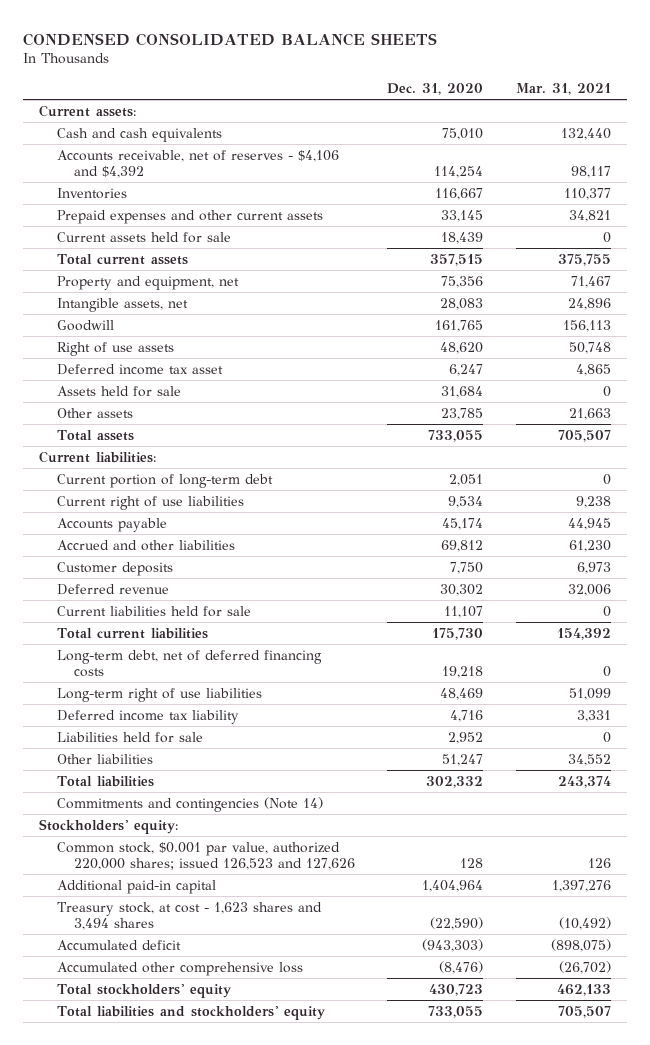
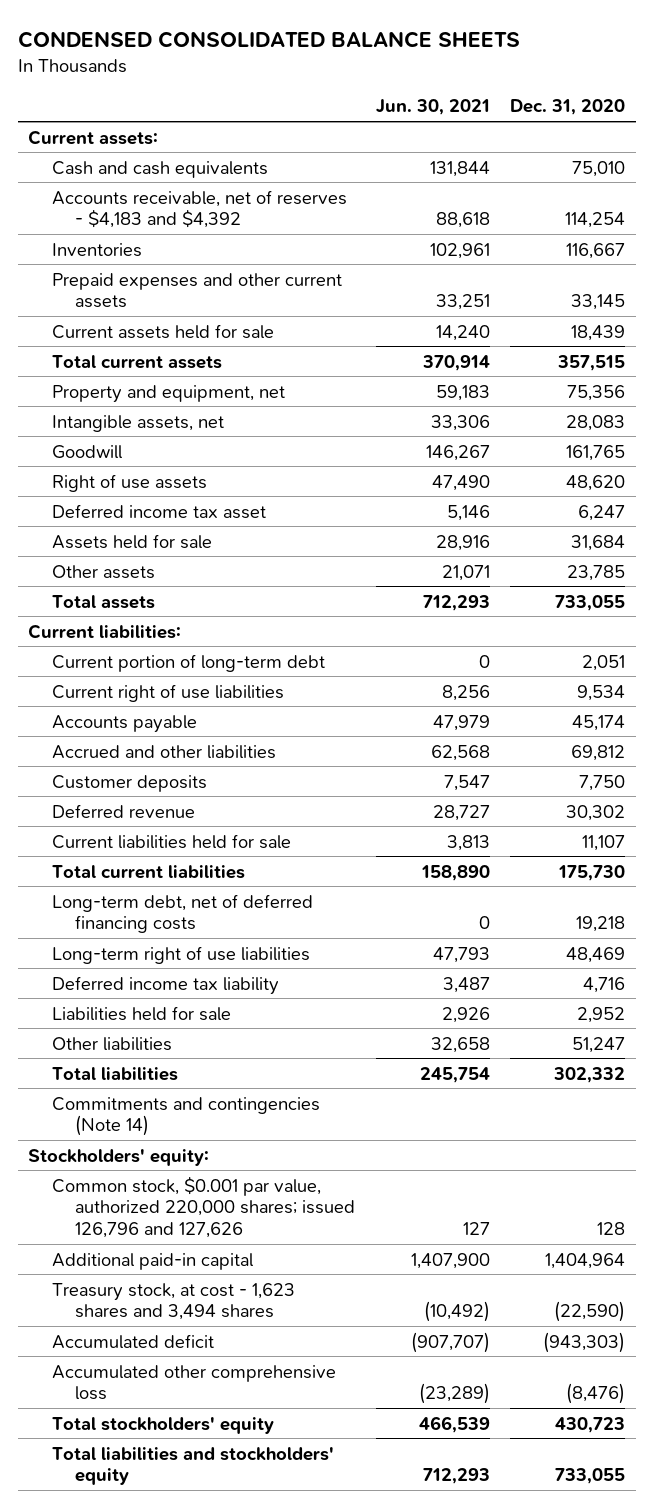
- | Dec. 31, 2020 | Mar. 31, 2021
+ | Jun. 30, 2021 | Dec. 31, 2020
- Accounts receivable, net of reserves - $4,106 and $4,392 | 114,254 | 98,117
+ Accounts receivable, net of reserves - $4,183 and $4,392 | 88,618 | 114,254
- Common stock, $0.001 par value, authorized 220,000 shares; issued 126,523 and 127,626 | 128 | 126
+ Common stock, $0.001 par value, authorized 220,000 shares; issued 126,796 and 127,626 | 127 | 128

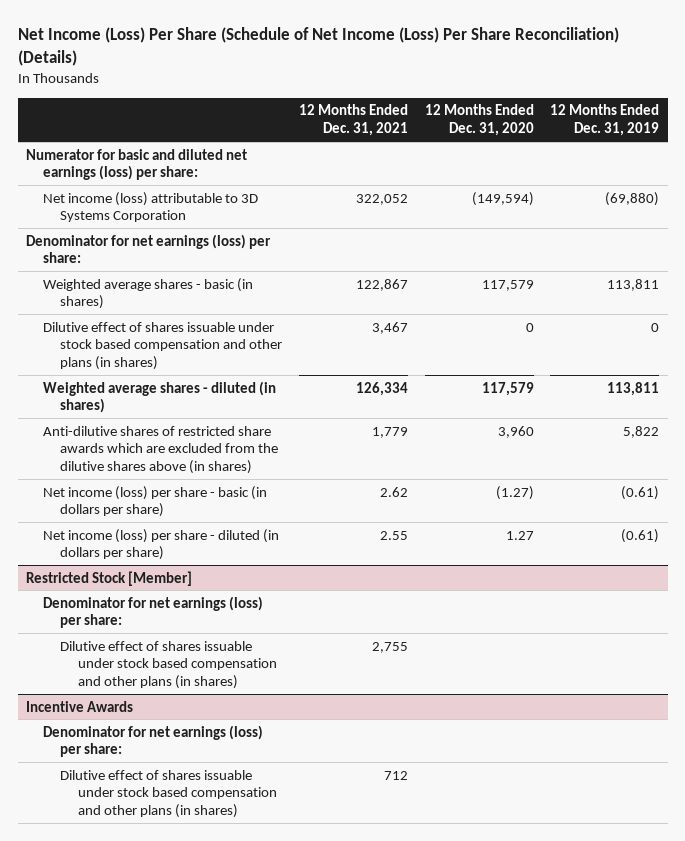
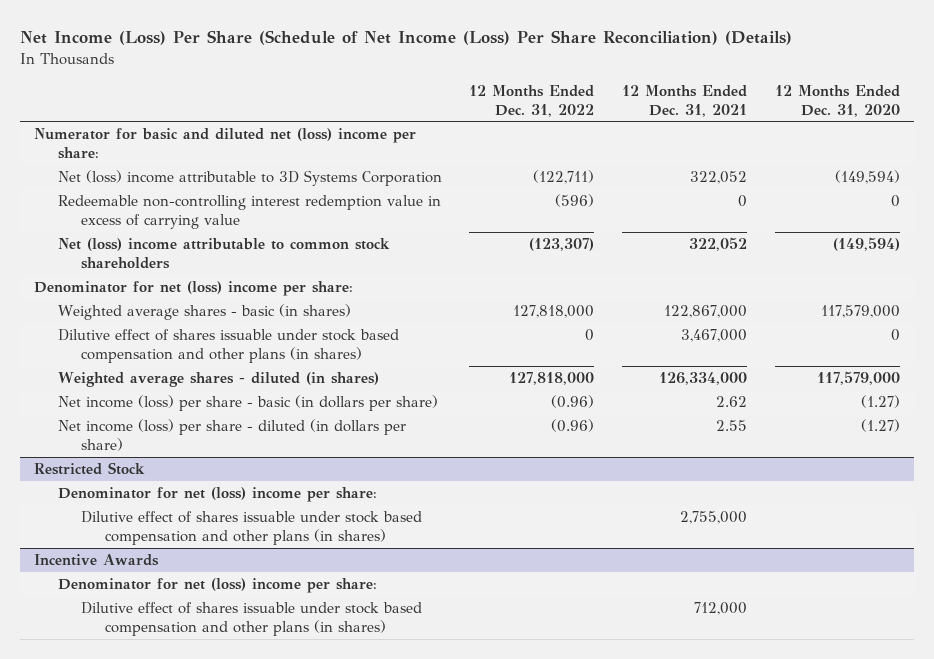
- | 12 Months Ended Dec. 31, 2021 | 12 Months Ended Dec. 31, 2020 | 12 Months Ended Dec. 31, 2019
+ | 12 Months Ended Dec. 31, 2022 | 12 Months Ended Dec. 31, 2021 | 12 Months Ended Dec. 31, 2020
- Numerator for basic and diluted net earnings (loss) per share:
- Net income (loss) attributable to 3D Systems Corporation | 322,052 | (149,594) | (69,880)
- Denominator for net earnings (loss) per share:
- Weighted average shares - basic (in shares) | 122,867 | 117,579 | 113,811
- Dilutive effect of shares issuable under stock based compensation and other plans (in shares) | 3,467 | 0 | 0
- Weighted average shares - diluted (in shares) | 126,334 | 117,579 | 113,811
- Anti-dilutive shares of restricted share awards which are excluded from the dilutive shares above (in shares) | 1,779 | 3,960 | 5,822
+ Numerator for basic and diluted net (loss) income per share:
+ Net (loss) income attributable to 3D Systems Corporation | (122,711) | 322,052 | (149,594)
+ Redeemable non-controlling interest redemption value in excess of carrying value | (596) | 0 | 0
+ Net (loss) income attributable to common stock shareholders | (123,307) | 322,052 | (149,594)
+ Denominator for net (loss) income per share:
+ Weighted average shares - basic (in shares) | 127,818,000 | 122,867,000 | 117,579,000
+ Dilutive effect of shares issuable under stock based compensation and other plans (in shares) | 0 | 3,467,000 | 0
+ Weighted average shares - diluted (in shares) | 127,818,000 | 126,334,000 | 117,579,000
- Net income (loss) per share - diluted (in dollars per share) | 2.55 | 1.27 | (0.61)
- Restricted Stock [Member]
- Denominator for net earnings (loss) per share:
- Dilutive effect of shares issuable under stock based compensation and other plans (in shares) | 2,755 | |
+ Net income (loss) per share - diluted (in dollars per share) | (0.96) | 2.55 | (1.27)
+ Restricted Stock
+ Denominator for net (loss) income per share:
+ Dilutive effect of shares issuable under stock based compensation and other plans (in shares) | | 2,755,000 |
@ Incentive Awards
- Denominator for net earnings (loss) per share:
- Dilutive effect of shares issuable under stock based compensation and other plans (in shares) | 712 | |
+ Denominator for net (loss) income per share:
+ Dilutive effect of shares issuable under stock based compensation and other plans (in shares) | | 712,000 |

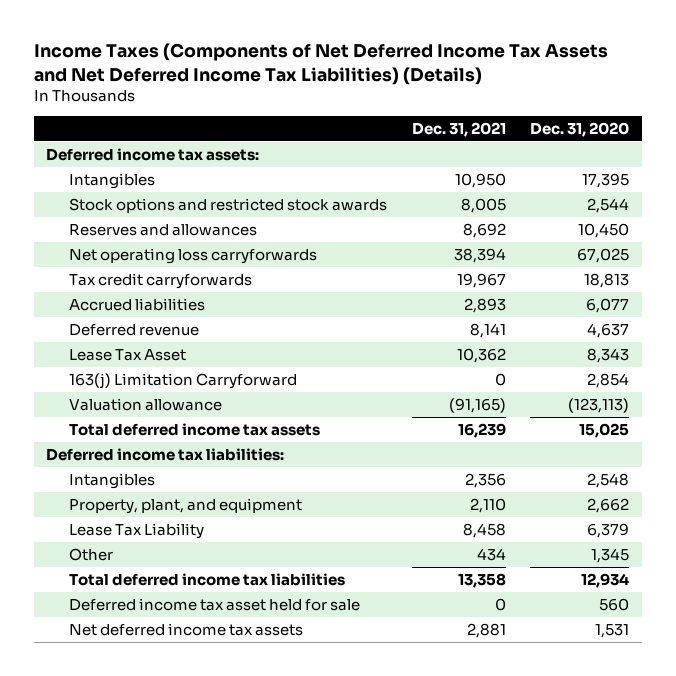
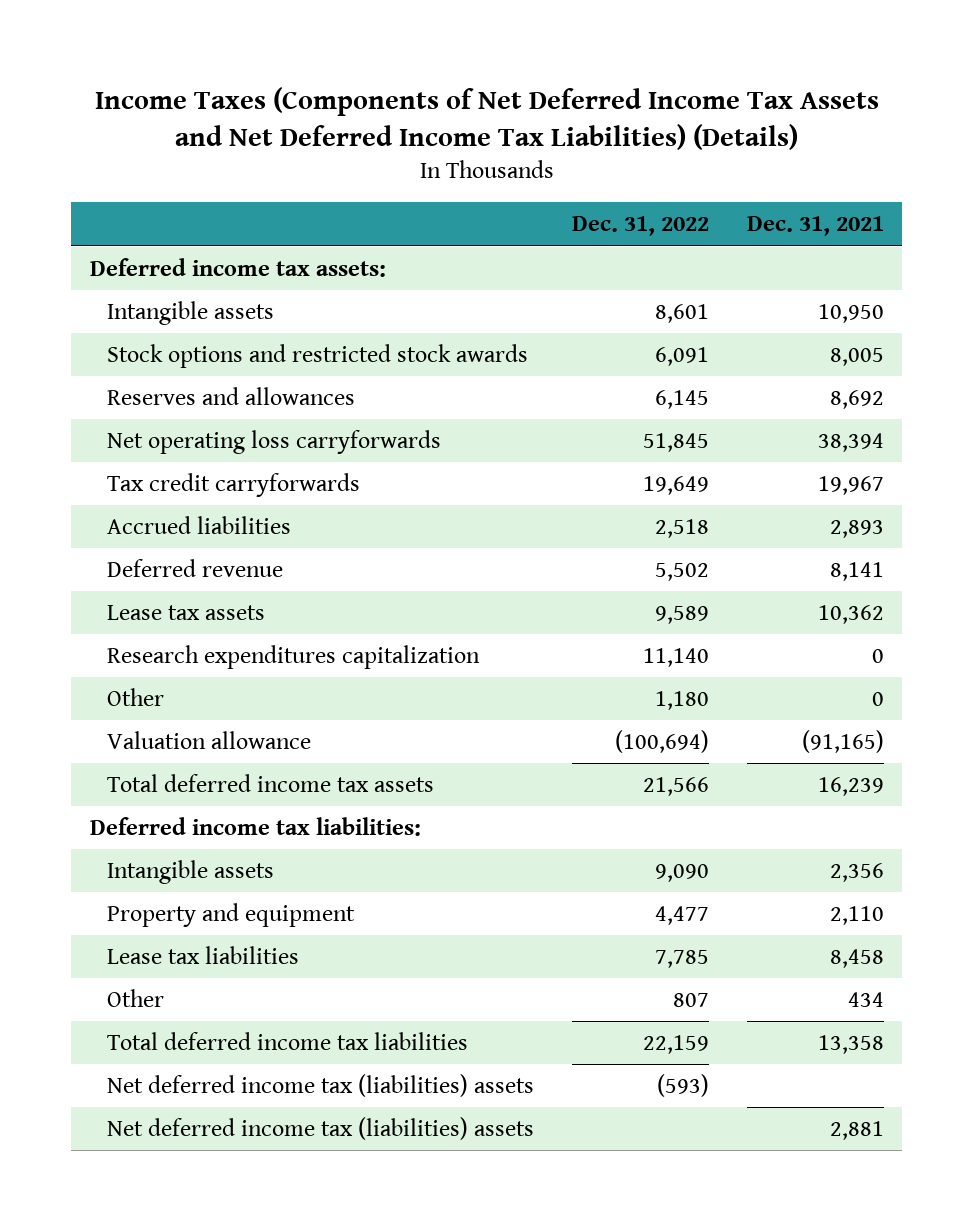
- | Dec. 31, 2021 | Dec. 31, 2020
+ | Dec. 31, 2022 | Dec. 31, 2021
- Intangibles | 10,950 | 17,395
+ Intangible assets | 8,601 | 10,950
- Lease Tax Asset | 10,362 | 8,343
- 163(j) Limitation Carryforward | 0 | 2,854
+ Lease tax assets | 9,589 | 10,362
+ Research expenditures capitalization | 11,140 | 0
+ Other | 1,180 | 0
- Intangibles | 2,356 | 2,548
- Property, plant, and equipment | 2,110 | 2,662
- Lease Tax Liability | 8,458 | 6,379
+ Intangible assets | 9,090 | 2,356
+ Property and equipment | 4,477 | 2,110
+ Lease tax liabilities | 7,785 | 8,458
- Deferred income tax asset held for sale | 0 | 560
- Net deferred income tax assets | 2,881 | 1,531
+ Net deferred income tax (liabilities) assets | (593) |
+ Net deferred income tax (liabilities) assets | | 2,881

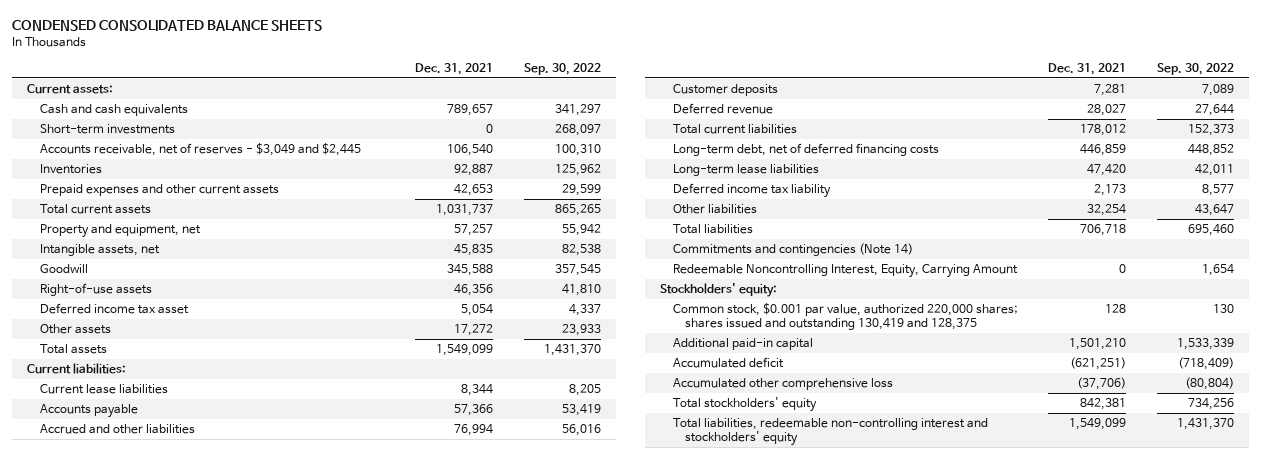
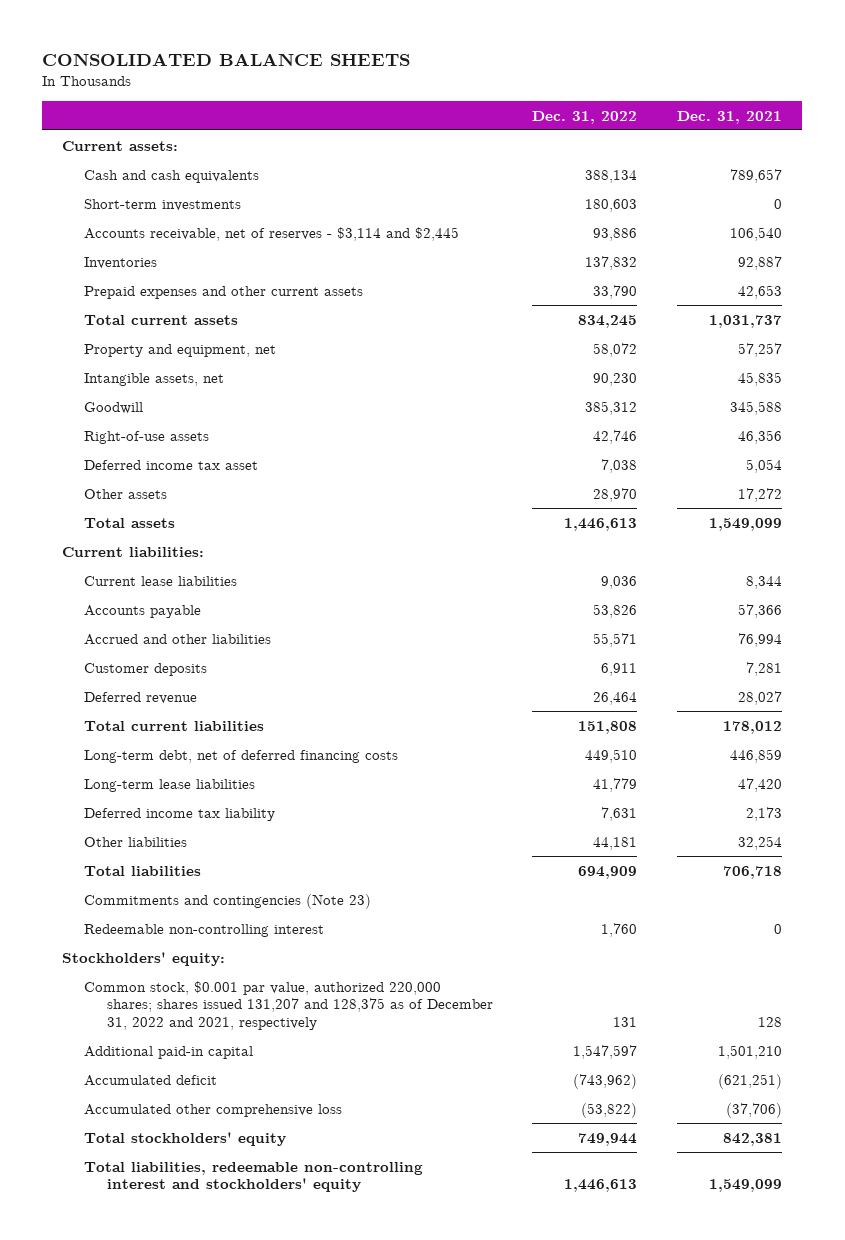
- CONDENSED CONSOLIDATED BALANCE SHEETS
+ CONSOLIDATED BALANCE SHEETS
- | Dec. 31, 2021 | Sep. 30, 2022
+ | Dec. 31, 2022 | Dec. 31, 2021
- Accounts receivable, net of reserves - $3,049 and $2,445 | 106,540 | 100,310
+ Accounts receivable, net of reserves - $3,114 and $2,445 | 93,886 | 106,540
- Commitments and contingencies (Note 14)
- Redeemable Noncontrolling Interest, Equity, Carrying Amount | 0 | 1,654
+ Commitments and contingencies (Note 23)
+ Redeemable non-controlling interest | 1,760 | 0
- Common stock, $0.001 par value, authorized 220,000 shares; shares issued and outstanding 130,419 and 128,375 | 128 | 130
+ Common stock, $0.001 par value, authorized 220,000 shares; shares issued 131,207 and 128,375 as of December 31, 2022 and 2021, respectively | 131 | 128

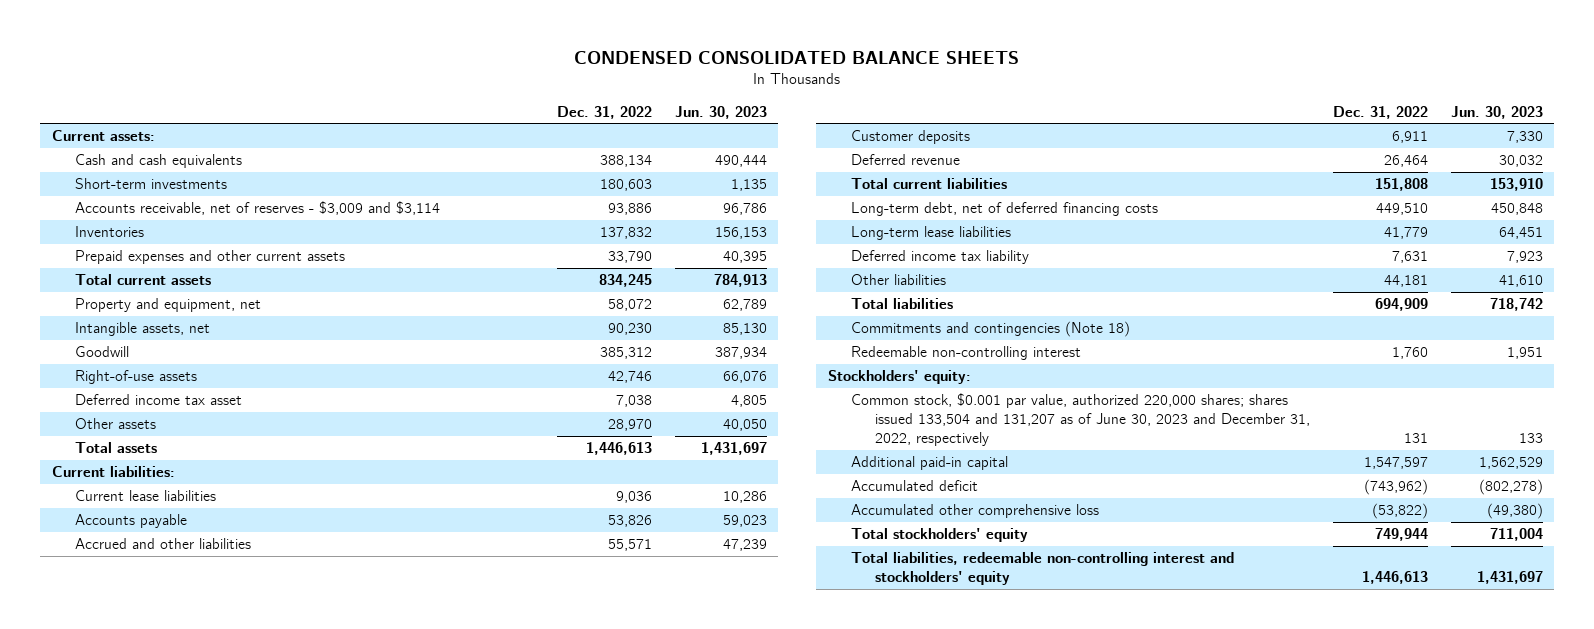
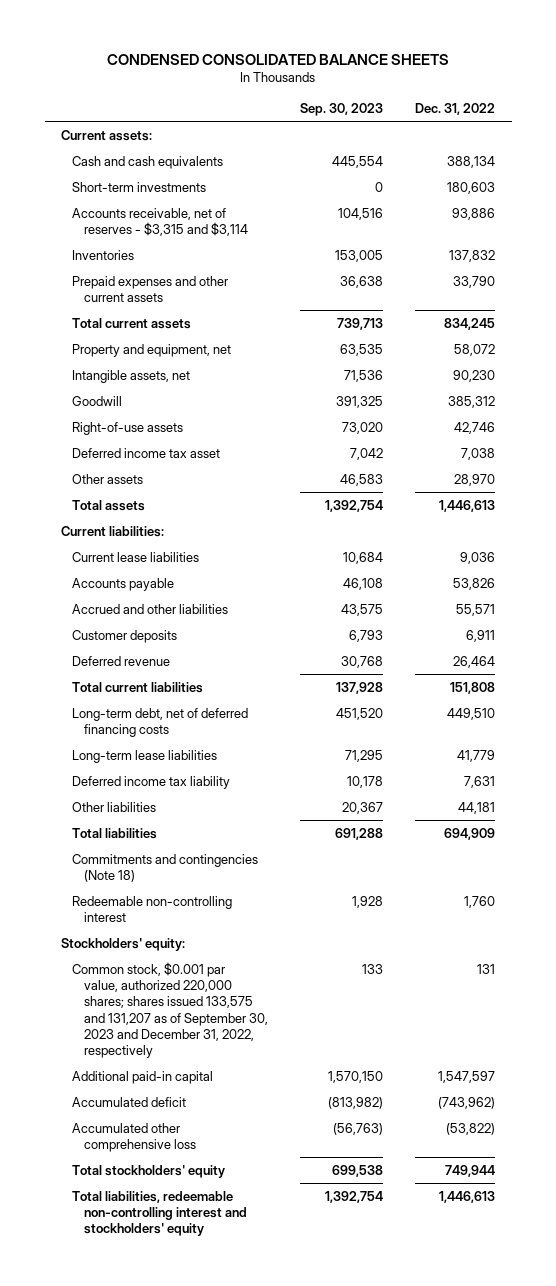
- | Dec. 31, 2022 | Jun. 30, 2023
+ | Sep. 30, 2023 | Dec. 31, 2022
- Accounts receivable, net of reserves - $3,009 and $3,114 | 93,886 | 96,786
+ Accounts receivable, net of reserves - $3,315 and $3,114 | 104,516 | 93,886
- Common stock, $0.001 par value, authorized 220,000 shares; shares issued 133,504 and 131,207 as of June 30, 2023 and December 31, 2022, respectively | 131 | 133
+ Common stock, $0.001 par value, authorized 220,000 shares; shares issued 133,575 and 131,207 as of September 30, 2023 and December 31, 2022, respectively | 133 | 131

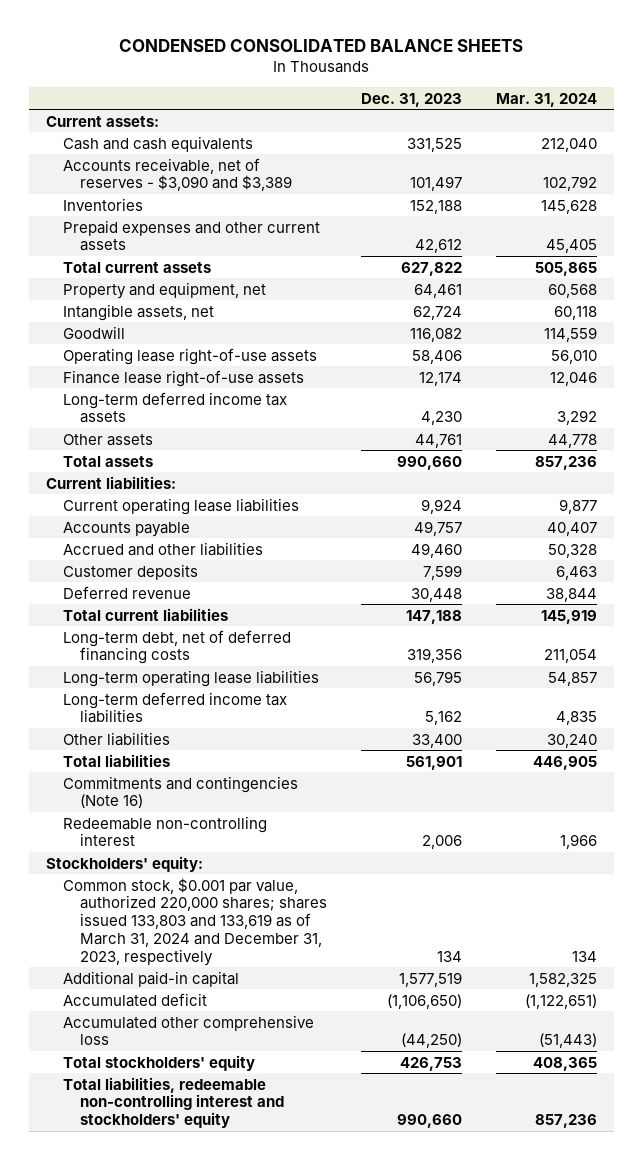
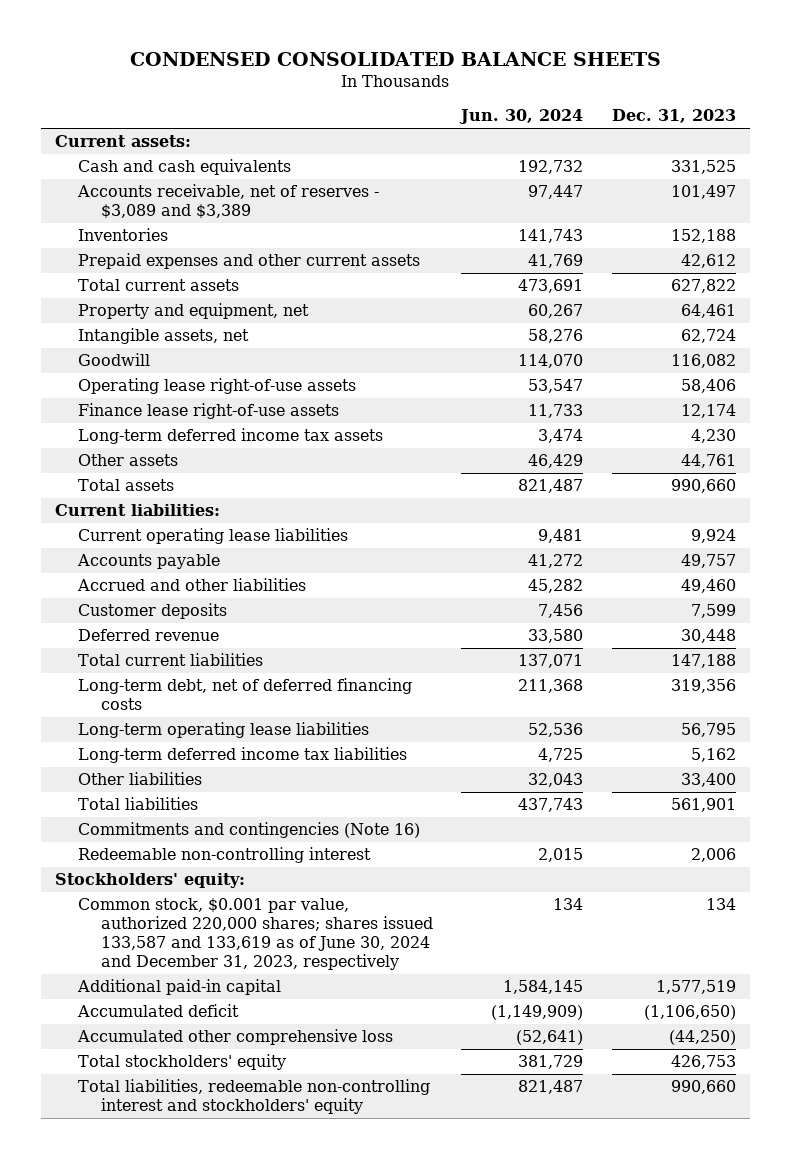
- | Dec. 31, 2023 | Mar. 31, 2024
+ | Jun. 30, 2024 | Dec. 31, 2023
- Accounts receivable, net of reserves - $3,090 and $3,389 | 101,497 | 102,792
+ Accounts receivable, net of reserves - $3,089 and $3,389 | 97,447 | 101,497
- Common stock, $0.001 par value, authorized 220,000 shares; shares issued 133,803 and 133,619 as of March 31, 2024 and December 31, 2023, respectively | 134 | 134
+ Common stock, $0.001 par value, authorized 220,000 shares; shares issued 133,587 and 133,619 as of June 30, 2024 and December 31, 2023, respectively | 134 | 134

